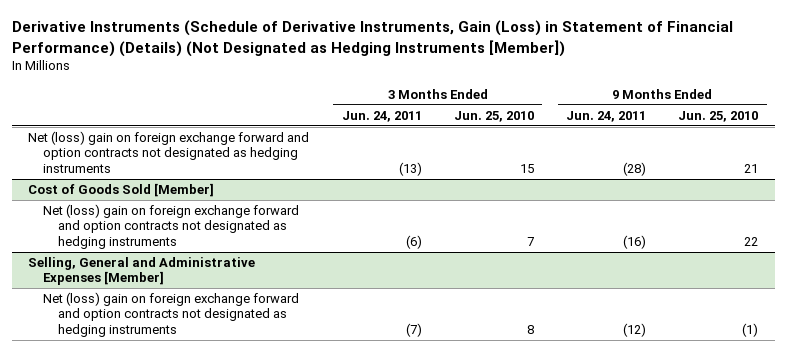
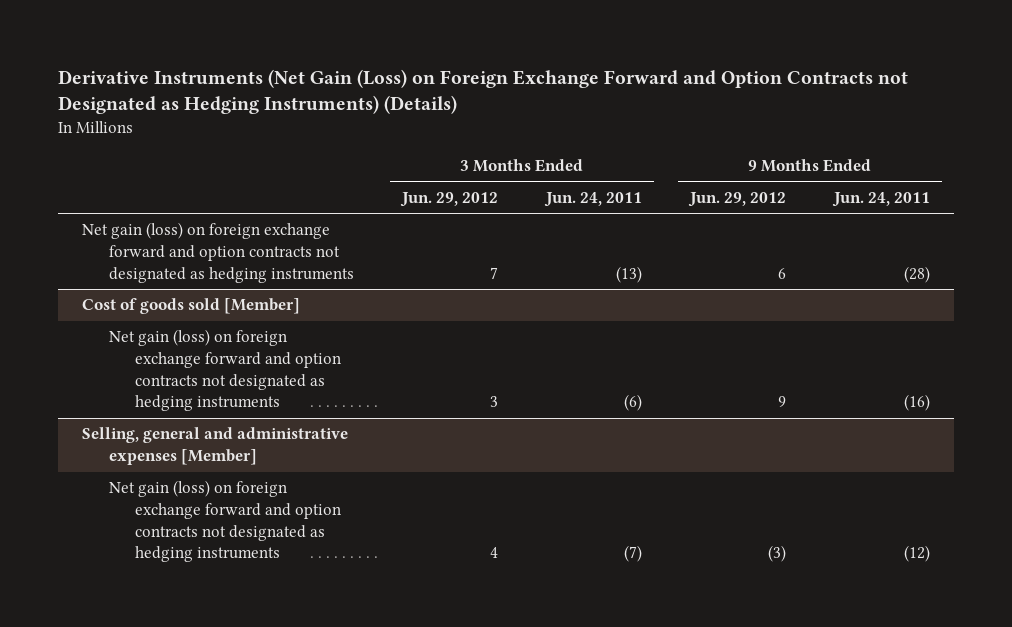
- Derivative Instruments (Schedule of Derivative Instruments, Gain (Loss) in Statement of Financial Performance) (Details) (Not Designated as Hedging Instruments [Member])
+ Derivative Instruments (Net Gain (Loss) on Foreign Exchange Forward and Option Contracts not Designated as Hedging Instruments) (Details)
- | 3 Months Ended Jun. 24, 2011 | 3 Months Ended Jun. 25, 2010 | 9 Months Ended Jun. 24, 2011 | 9 Months Ended Jun. 25, 2010
+ | 3 Months Ended Jun. 29, 2012 | 3 Months Ended Jun. 24, 2011 | 9 Months Ended Jun. 29, 2012 | 9 Months Ended Jun. 24, 2011
- Net (loss) gain on foreign exchange forward and option contracts not designated as hedging instruments | (13) | 15 | (28) | 21
- Cost of Goods Sold [Member]
- Net (loss) gain on foreign exchange forward and option contracts not designated as hedging instruments | (6) | 7 | (16) | 22
- Selling, General and Administrative Expenses [Member]
- Net (loss) gain on foreign exchange forward and option contracts not designated as hedging instruments | (7) | 8 | (12) | (1)
+ Net gain (loss) on foreign exchange forward and option contracts not designated as hedging instruments | 7 | (13) | 6 | (28)
+ Cost of goods sold [Member]
+ Net gain (loss) on foreign exchange forward and option contracts not designated as hedging instruments | 3 | (6) | 9 | (16)
+ Selling, general and administrative expenses [Member]
+ Net gain (loss) on foreign exchange forward and option contracts not designated as hedging instruments | 4 | (7) | (3) | (12)

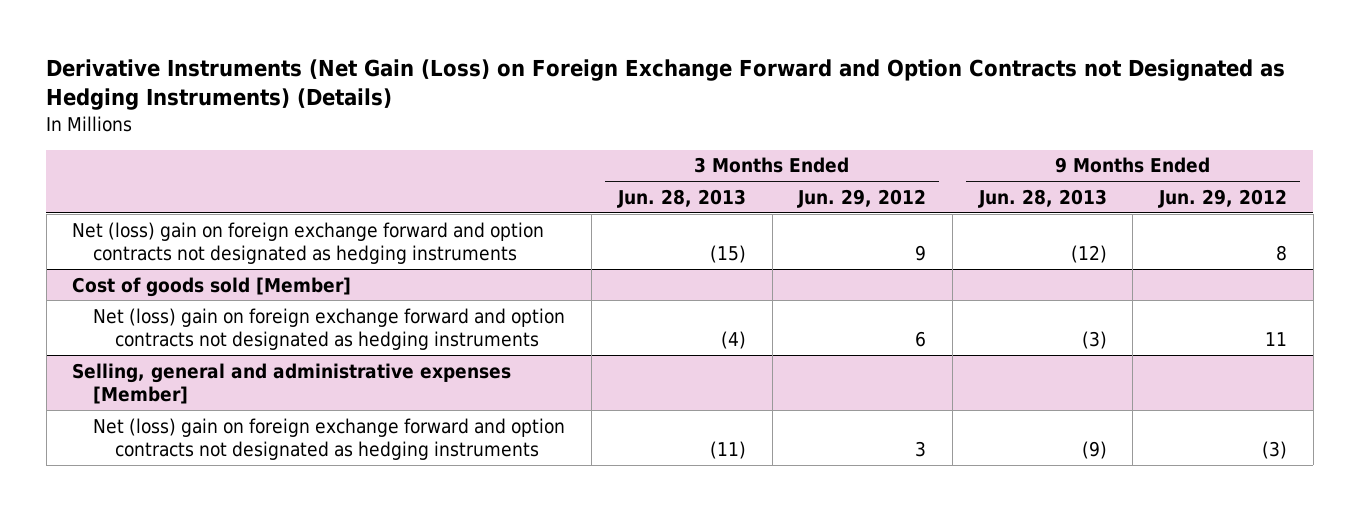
- | 3 Months Ended Jun. 29, 2012 | 3 Months Ended Jun. 24, 2011 | 9 Months Ended Jun. 29, 2012 | 9 Months Ended Jun. 24, 2011
+ | 3 Months Ended Jun. 28, 2013 | 3 Months Ended Jun. 29, 2012 | 9 Months Ended Jun. 28, 2013 | 9 Months Ended Jun. 29, 2012
- Net gain (loss) on foreign exchange forward and option contracts not designated as hedging instruments | 7 | (13) | 6 | (28)
+ Net (loss) gain on foreign exchange forward and option contracts not designated as hedging instruments | (15) | 9 | (12) | 8
@ Cost of goods sold [Member]
- Net gain (loss) on foreign exchange forward and option contracts not designated as hedging instruments | 3 | (6) | 9 | (16)
+ Net (loss) gain on foreign exchange forward and option contracts not designated as hedging instruments | (4) | 6 | (3) | 11
@ Selling, general and administrative expenses [Member]
- Net gain (loss) on foreign exchange forward and option contracts not designated as hedging instruments | 4 | (7) | (3) | (12)
+ Net (loss) gain on foreign exchange forward and option contracts not designated as hedging instruments | (11) | 3 | (9) | (3)

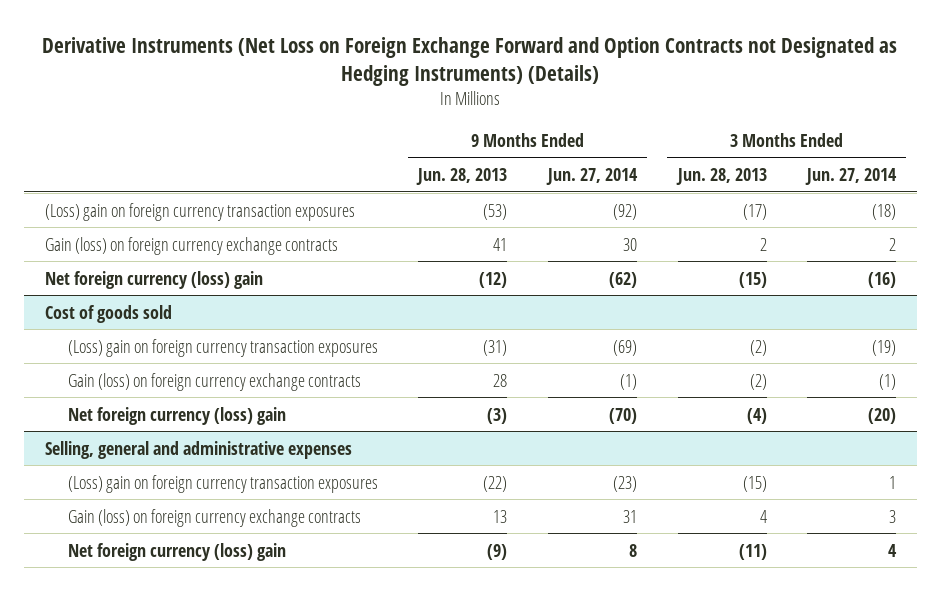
- Derivative Instruments (Net Gain (Loss) on Foreign Exchange Forward and Option Contracts not Designated as Hedging Instruments) (Details)
+ Derivative Instruments (Net Loss on Foreign Exchange Forward and Option Contracts not Designated as Hedging Instruments) (Details)
- | 3 Months Ended Jun. 28, 2013 | 3 Months Ended Jun. 29, 2012 | 9 Months Ended Jun. 28, 2013 | 9 Months Ended Jun. 29, 2012
+ | 9 Months Ended Jun. 28, 2013 | 9 Months Ended Jun. 27, 2014 | 3 Months Ended Jun. 28, 2013 | 3 Months Ended Jun. 27, 2014
- Net (loss) gain on foreign exchange forward and option contracts not designated as hedging instruments | (15) | 9 | (12) | 8
- Cost of goods sold [Member]
- Net (loss) gain on foreign exchange forward and option contracts not designated as hedging instruments | (4) | 6 | (3) | 11
- Selling, general and administrative expenses [Member]
- Net (loss) gain on foreign exchange forward and option contracts not designated as hedging instruments | (11) | 3 | (9) | (3)
+ (Loss) gain on foreign currency transaction exposures | (53) | (92) | (17) | (18)
+ Gain (loss) on foreign currency exchange contracts | 41 | 30 | 2 | 2
+ Net foreign currency (loss) gain | (12) | (62) | (15) | (16)
+ Cost of goods sold
+ (Loss) gain on foreign currency transaction exposures | (31) | (69) | (2) | (19)
+ Gain (loss) on foreign currency exchange contracts | 28 | (1) | (2) | (1)
+ Net foreign currency (loss) gain | (3) | (70) | (4) | (20)
+ Selling, general and administrative expenses
+ (Loss) gain on foreign currency transaction exposures | (22) | (23) | (15) | 1
+ Gain (loss) on foreign currency exchange contracts | 13 | 31 | 4 | 3
+ Net foreign currency (loss) gain | (9) | 8 | (11) | 4

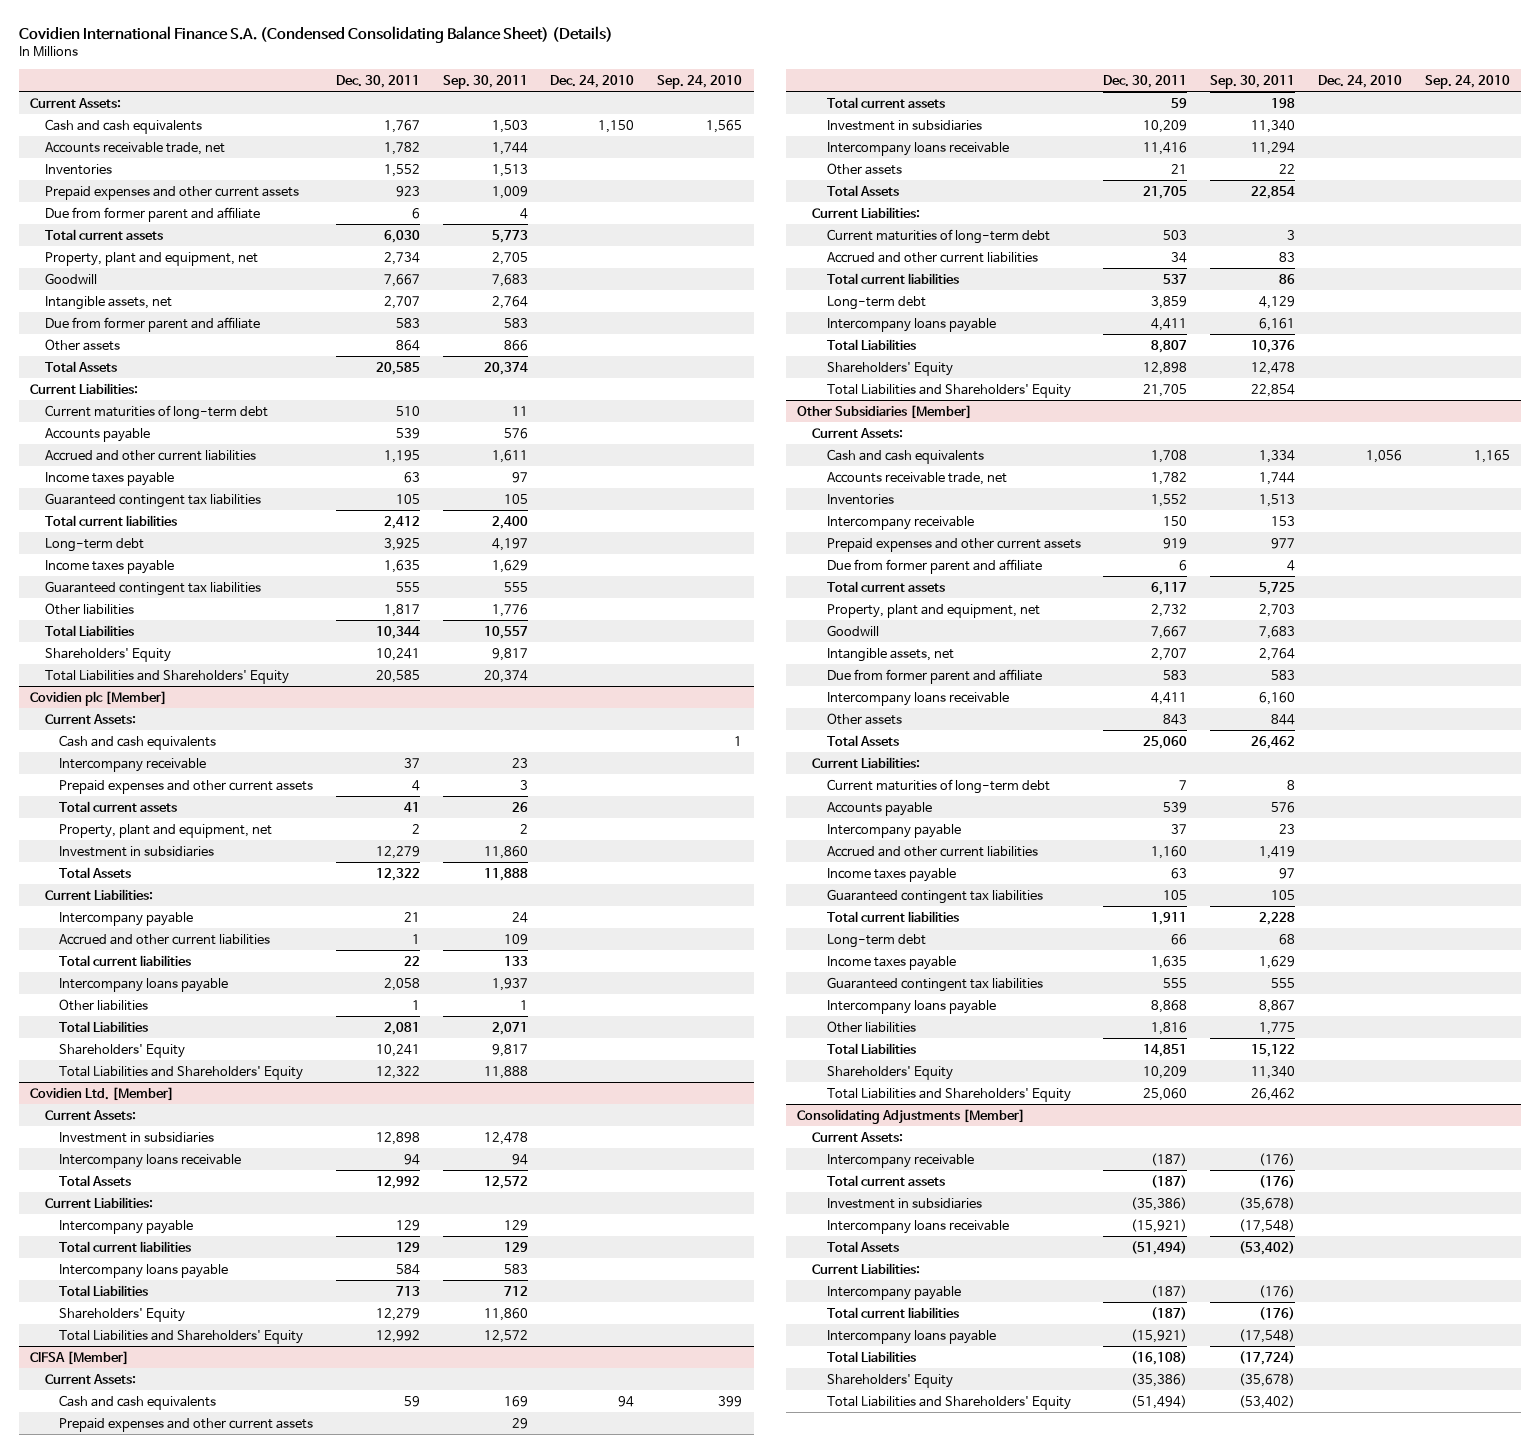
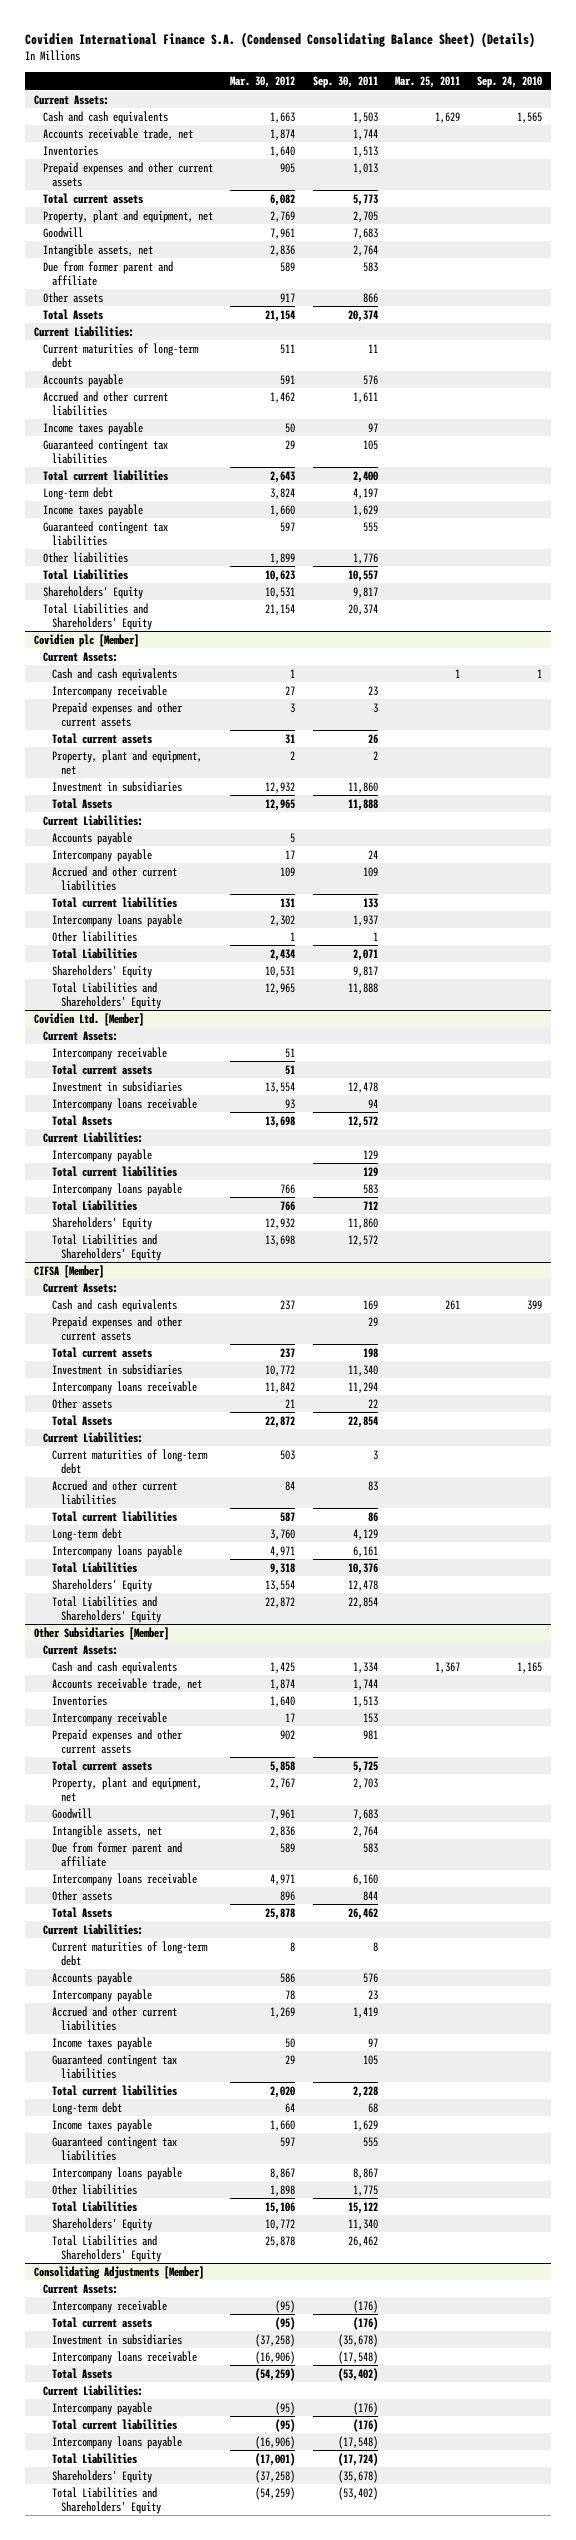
- | Dec. 30, 2011 | Sep. 30, 2011 | Dec. 24, 2010 | Sep. 24, 2010
+ | Mar. 30, 2012 | Sep. 30, 2011 | Mar. 25, 2011 | Sep. 24, 2010
- Prepaid expenses and other current assets | 923 | 1,009 | |
- Due from former parent and affiliate | 6 | 4 | |
+ Prepaid expenses and other current assets | 905 | 1,013 | |
@ Covidien plc [Member]
+ Accounts payable | 5 | | |
@ Covidien Ltd. [Member]
+ Intercompany receivable | 51 | | |
+ Total current assets | 51 | | |
@ Other Subsidiaries [Member]
- Prepaid expenses and other current assets | 919 | 977 | |
- Due from former parent and affiliate | 6 | 4 | |
+ Prepaid expenses and other current assets | 902 | 981 | |

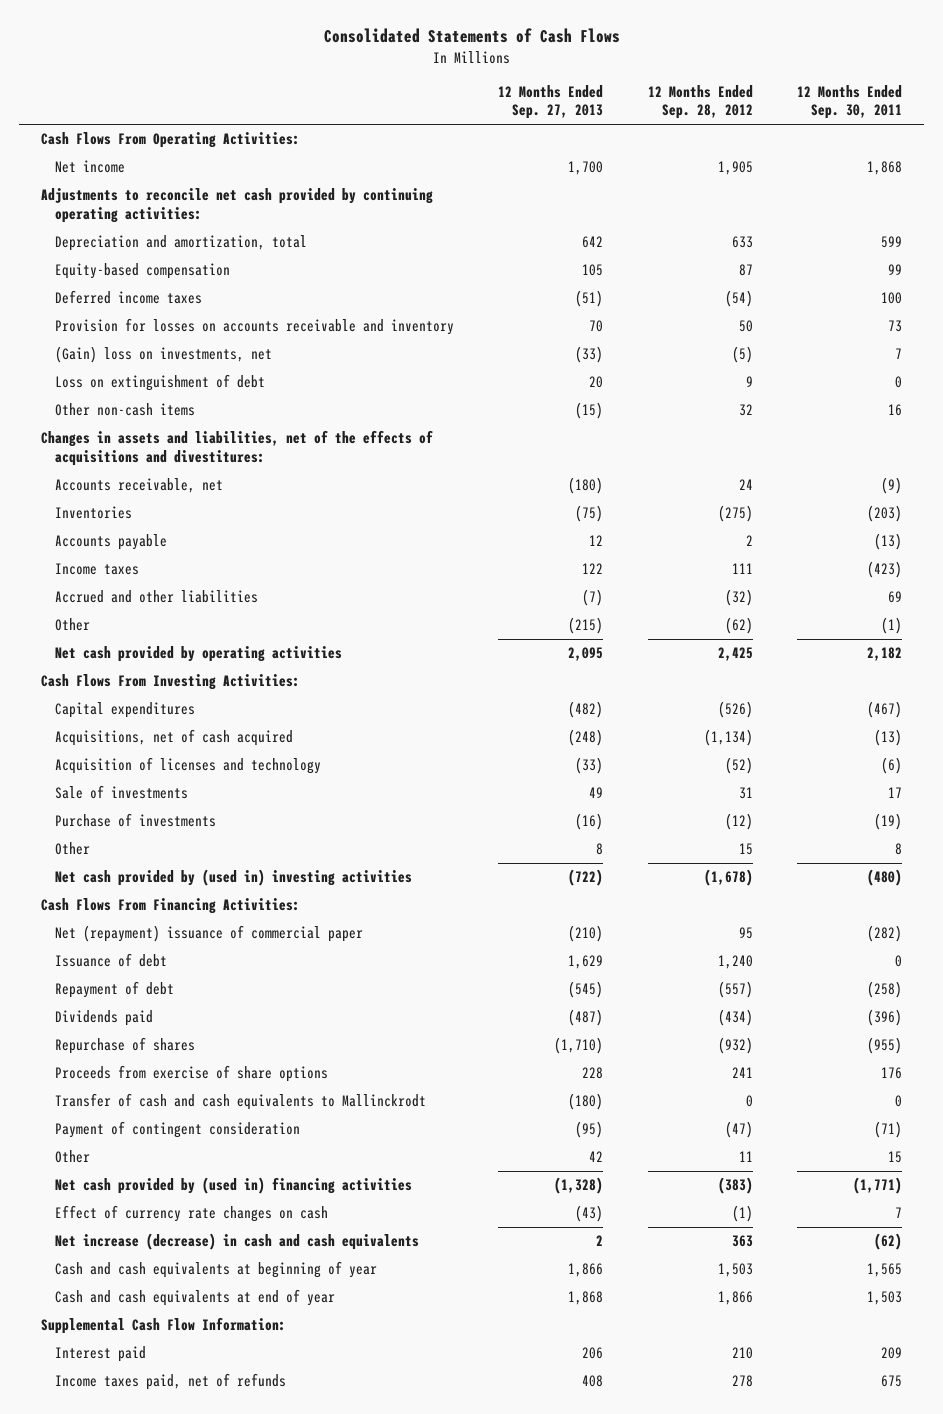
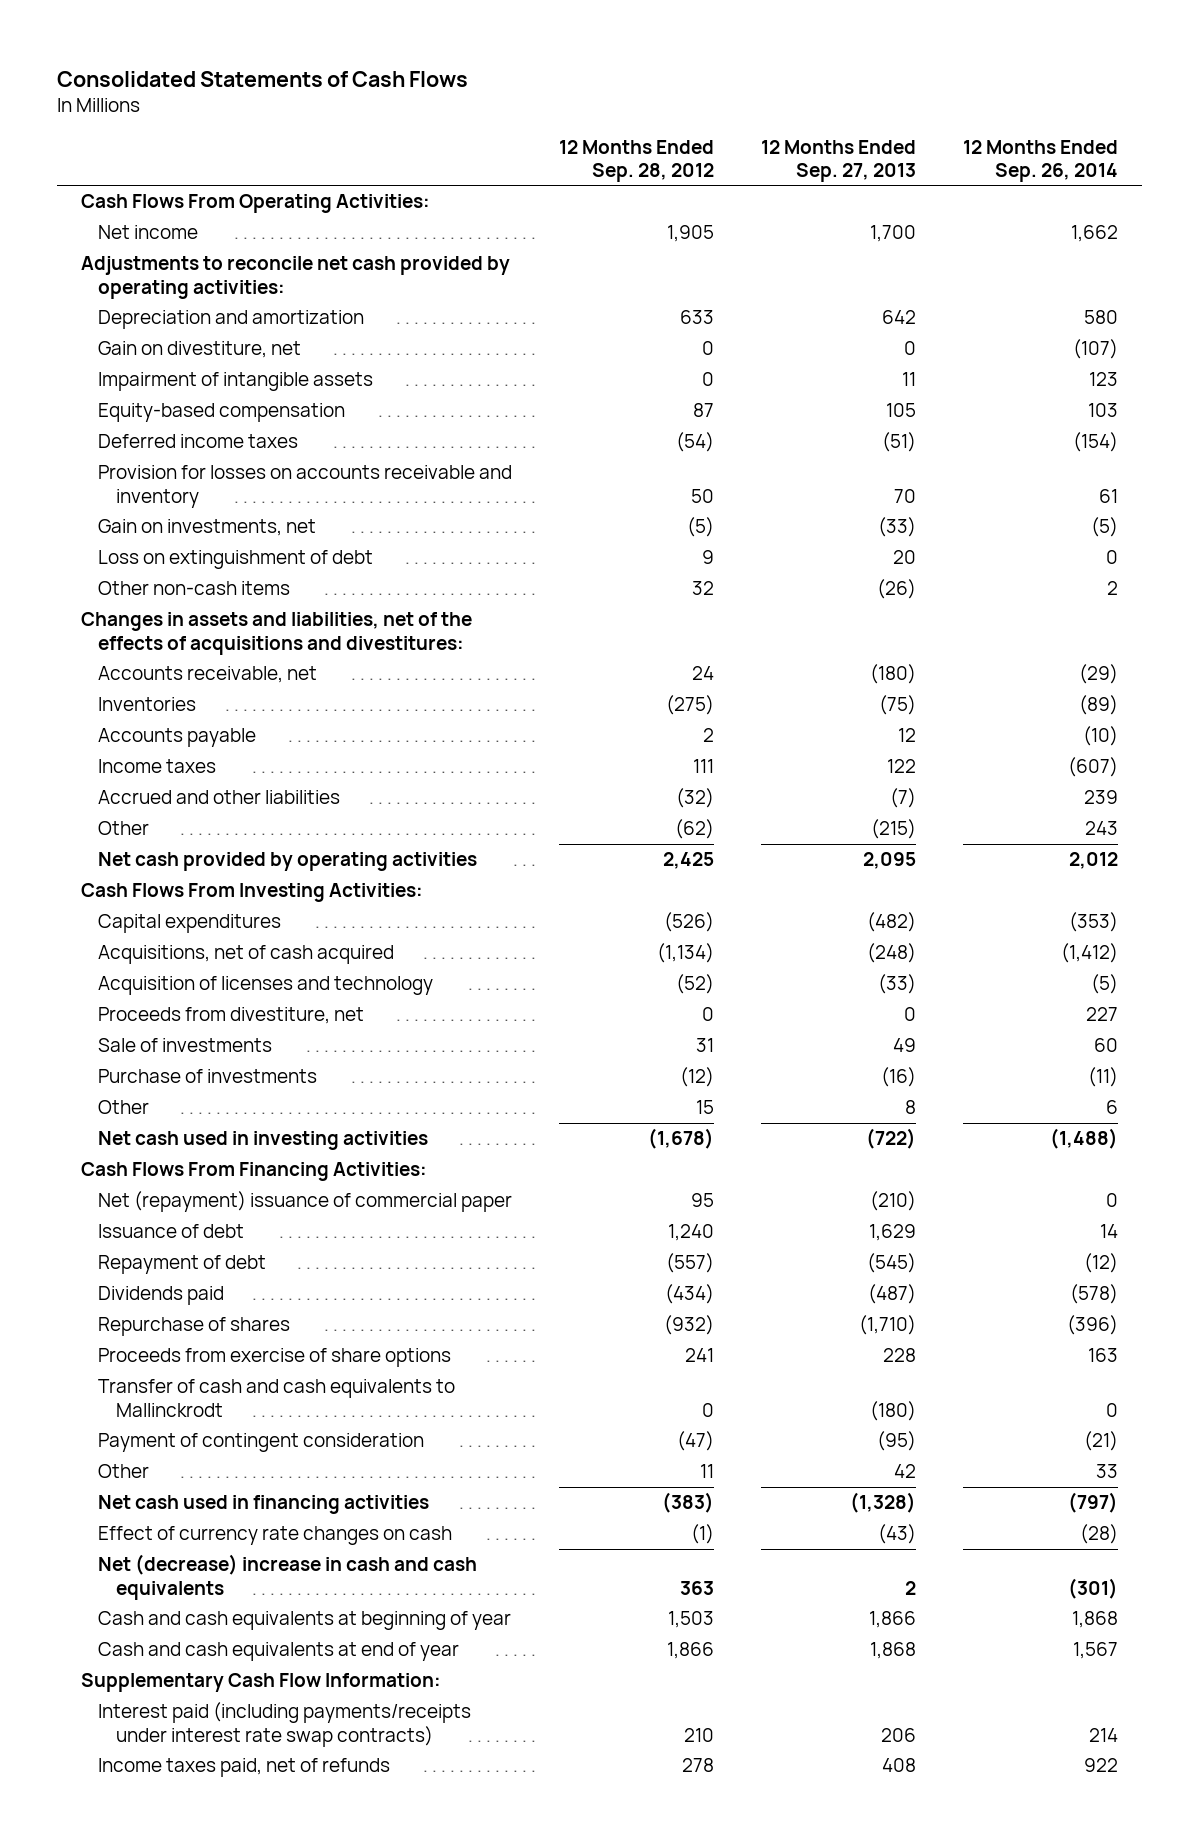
- | 12 Months Ended Sep. 27, 2013 | 12 Months Ended Sep. 28, 2012 | 12 Months Ended Sep. 30, 2011
+ | 12 Months Ended Sep. 28, 2012 | 12 Months Ended Sep. 27, 2013 | 12 Months Ended Sep. 26, 2014
- Adjustments to reconcile net cash provided by continuing operating activities:
- Depreciation and amortization, total | 642 | 633 | 599
+ Adjustments to reconcile net cash provided by operating activities:
+ Depreciation and amortization | 633 | 642 | 580
+ Gain on divestiture, net | 0 | 0 | (107)
+ Impairment of intangible assets | 0 | 11 | 123
- (Gain) loss on investments, net | (33) | (5) | 7
+ Gain on investments, net | (5) | (33) | (5)
- Other non-cash items | (15) | 32 | 16
+ Other non-cash items | 32 | (26) | 2
+ Proceeds from divestiture, net | 0 | 0 | 227
- Net cash provided by (used in) investing activities | (722) | (1,678) | (480)
+ Net cash used in investing activities | (1,678) | (722) | (1,488)
- Net cash provided by (used in) financing activities | (1,328) | (383) | (1,771)
+ Net cash used in financing activities | (383) | (1,328) | (797)
- Net increase (decrease) in cash and cash equivalents | 2 | 363 | (62)
+ Net (decrease) increase in cash and cash equivalents | 363 | 2 | (301)
- Supplemental Cash Flow Information:
- Interest paid | 206 | 210 | 209
+ Supplementary Cash Flow Information:
+ Interest paid (including payments/receipts under interest rate swap contracts) | 210 | 206 | 214

